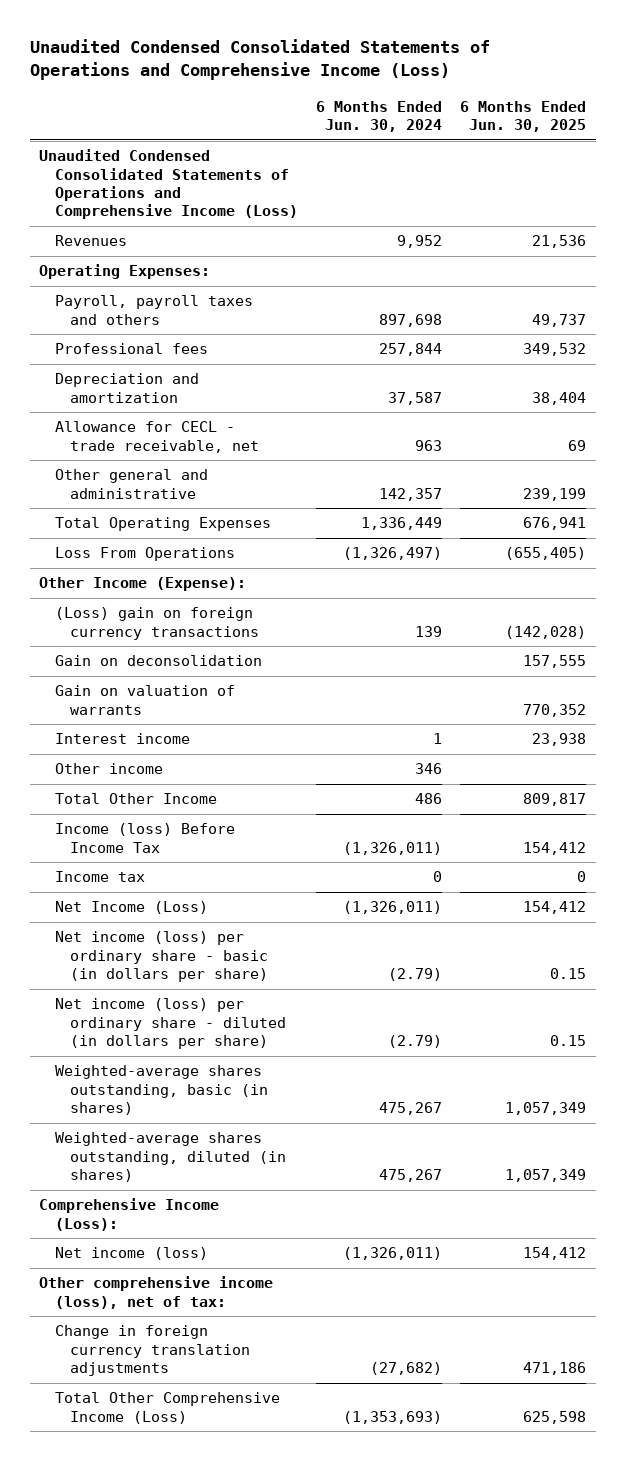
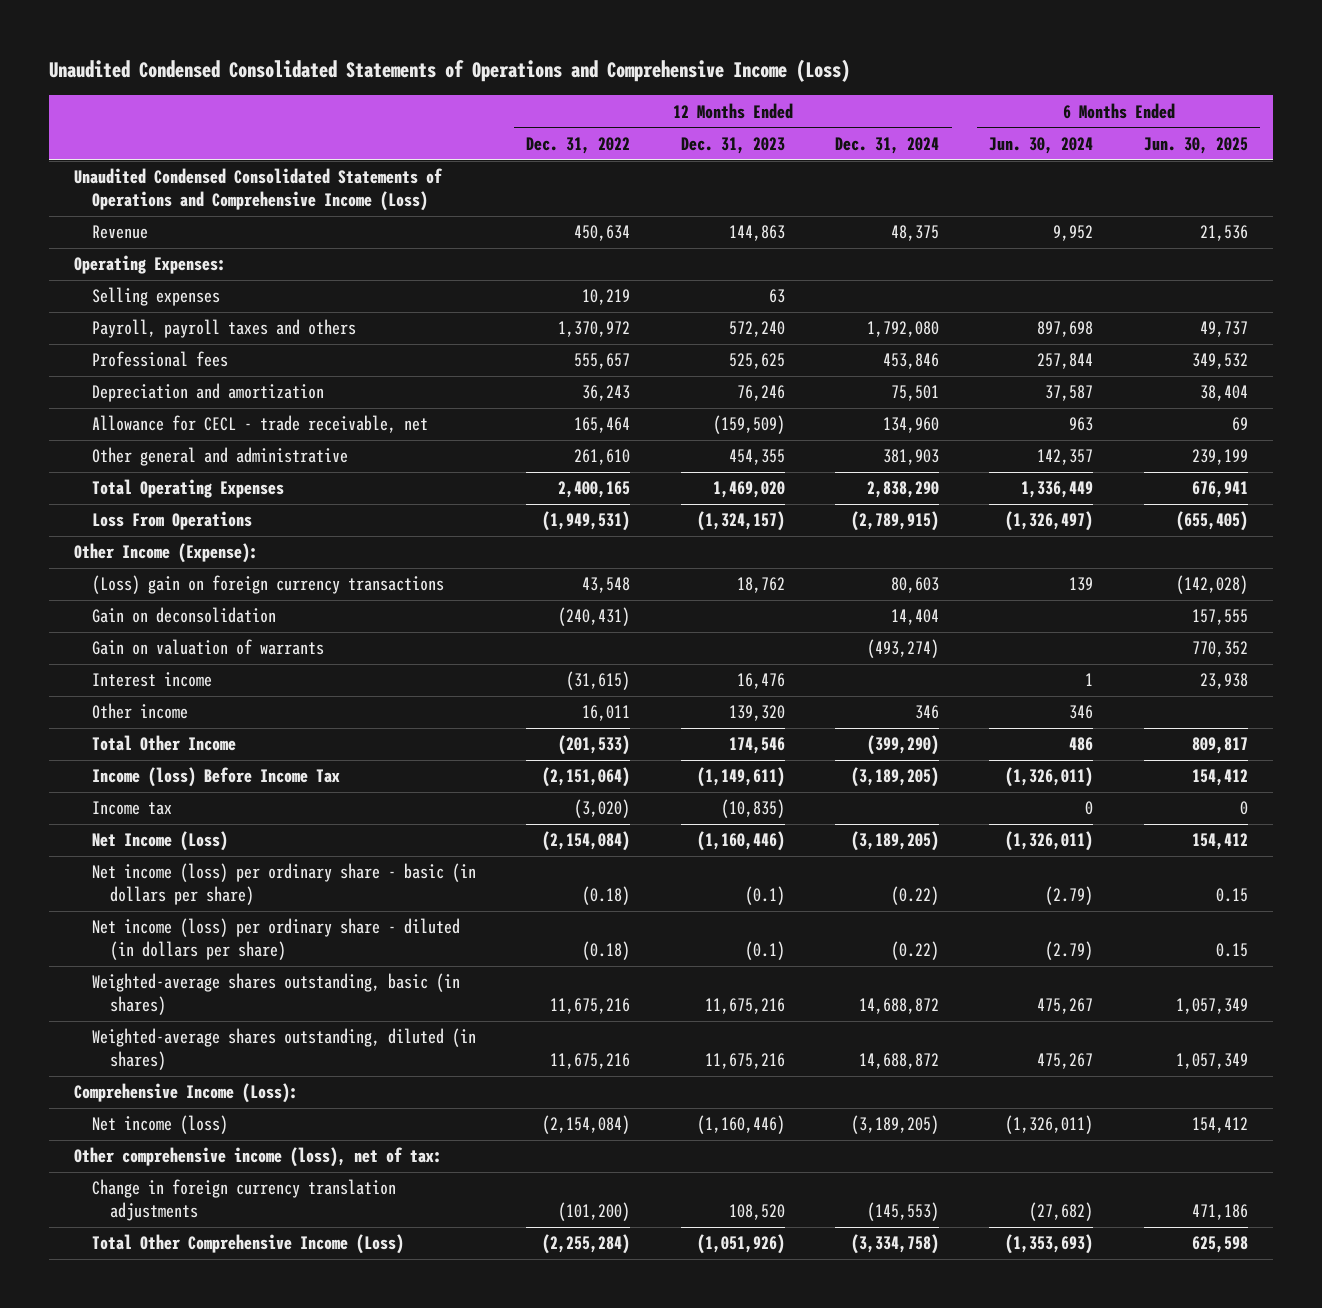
- | 6 Months Ended Jun. 30, 2024 | 6 Months Ended Jun. 30, 2025
+ | 12 Months Ended Dec. 31, 2022 | 12 Months Ended Dec. 31, 2023 | 12 Months Ended Dec. 31, 2024 | 6 Months Ended Jun. 30, 2024 | 6 Months Ended Jun. 30, 2025
- Revenues | 9,952 | 21,536
+ Revenue | 450,634 | 144,863 | 48,375 | 9,952 | 21,536
+ Selling expenses | 10,219 | 63 | | |

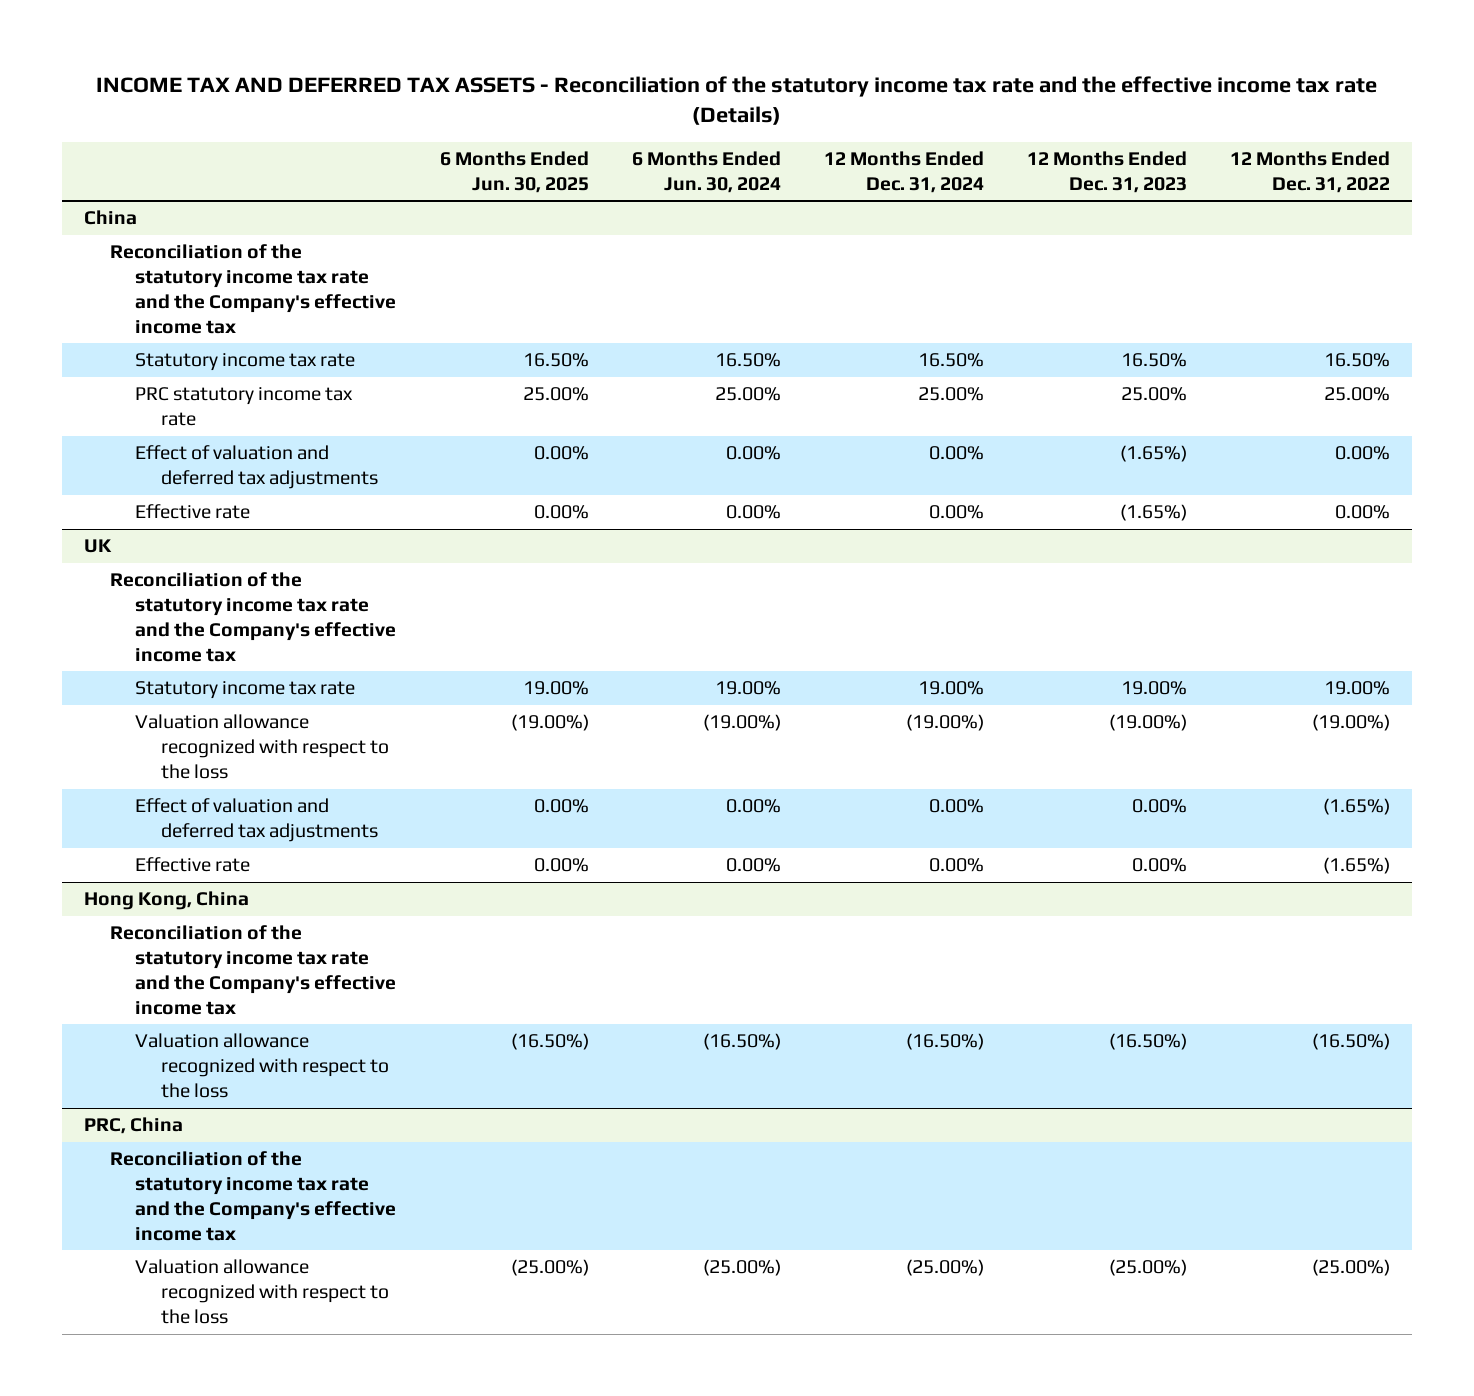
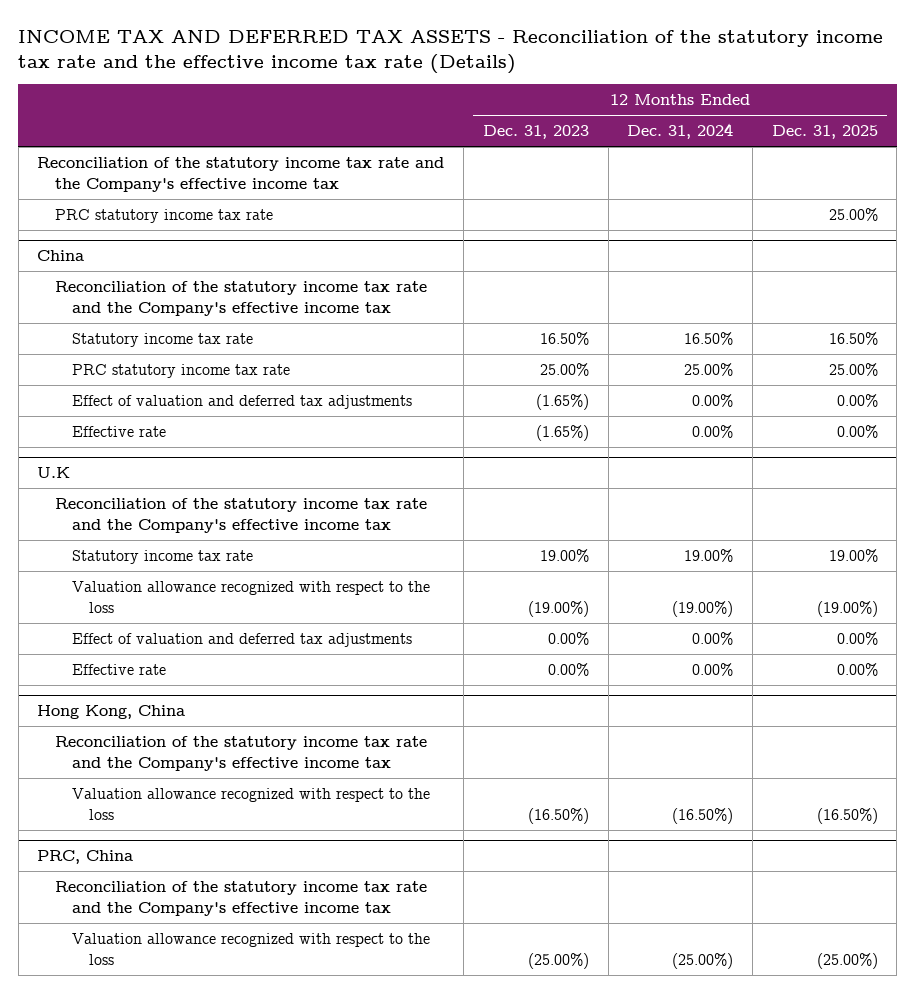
- | 6 Months Ended Jun. 30, 2025 | 6 Months Ended Jun. 30, 2024 | 12 Months Ended Dec. 31, 2024 | 12 Months Ended Dec. 31, 2023 | 12 Months Ended Dec. 31, 2022
+ | 12 Months Ended Dec. 31, 2023 | 12 Months Ended Dec. 31, 2024 | 12 Months Ended Dec. 31, 2025
+ Reconciliation of the statutory income tax rate and the Company's effective income tax
+ PRC statutory income tax rate | | | 25.00%
- UK
+ U.K

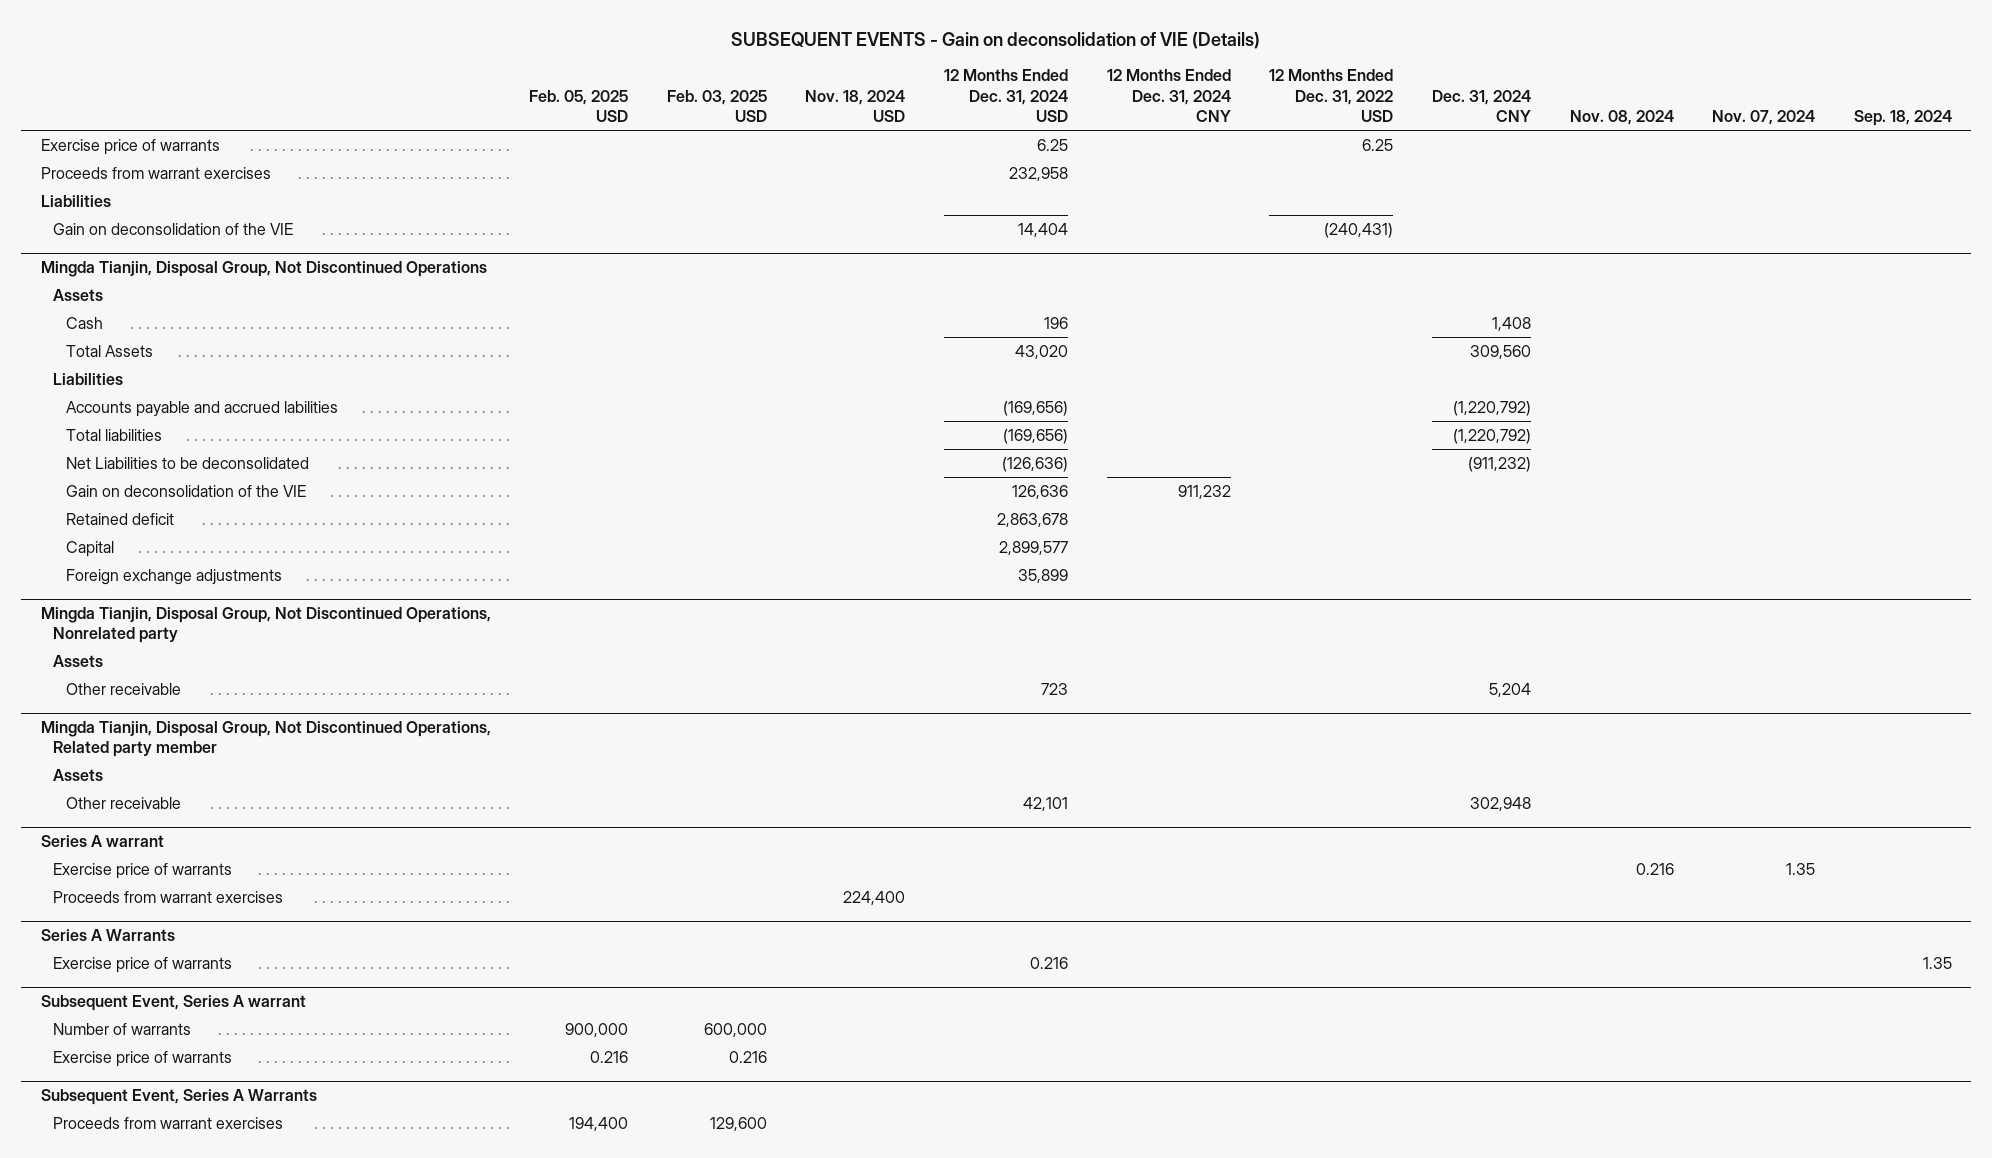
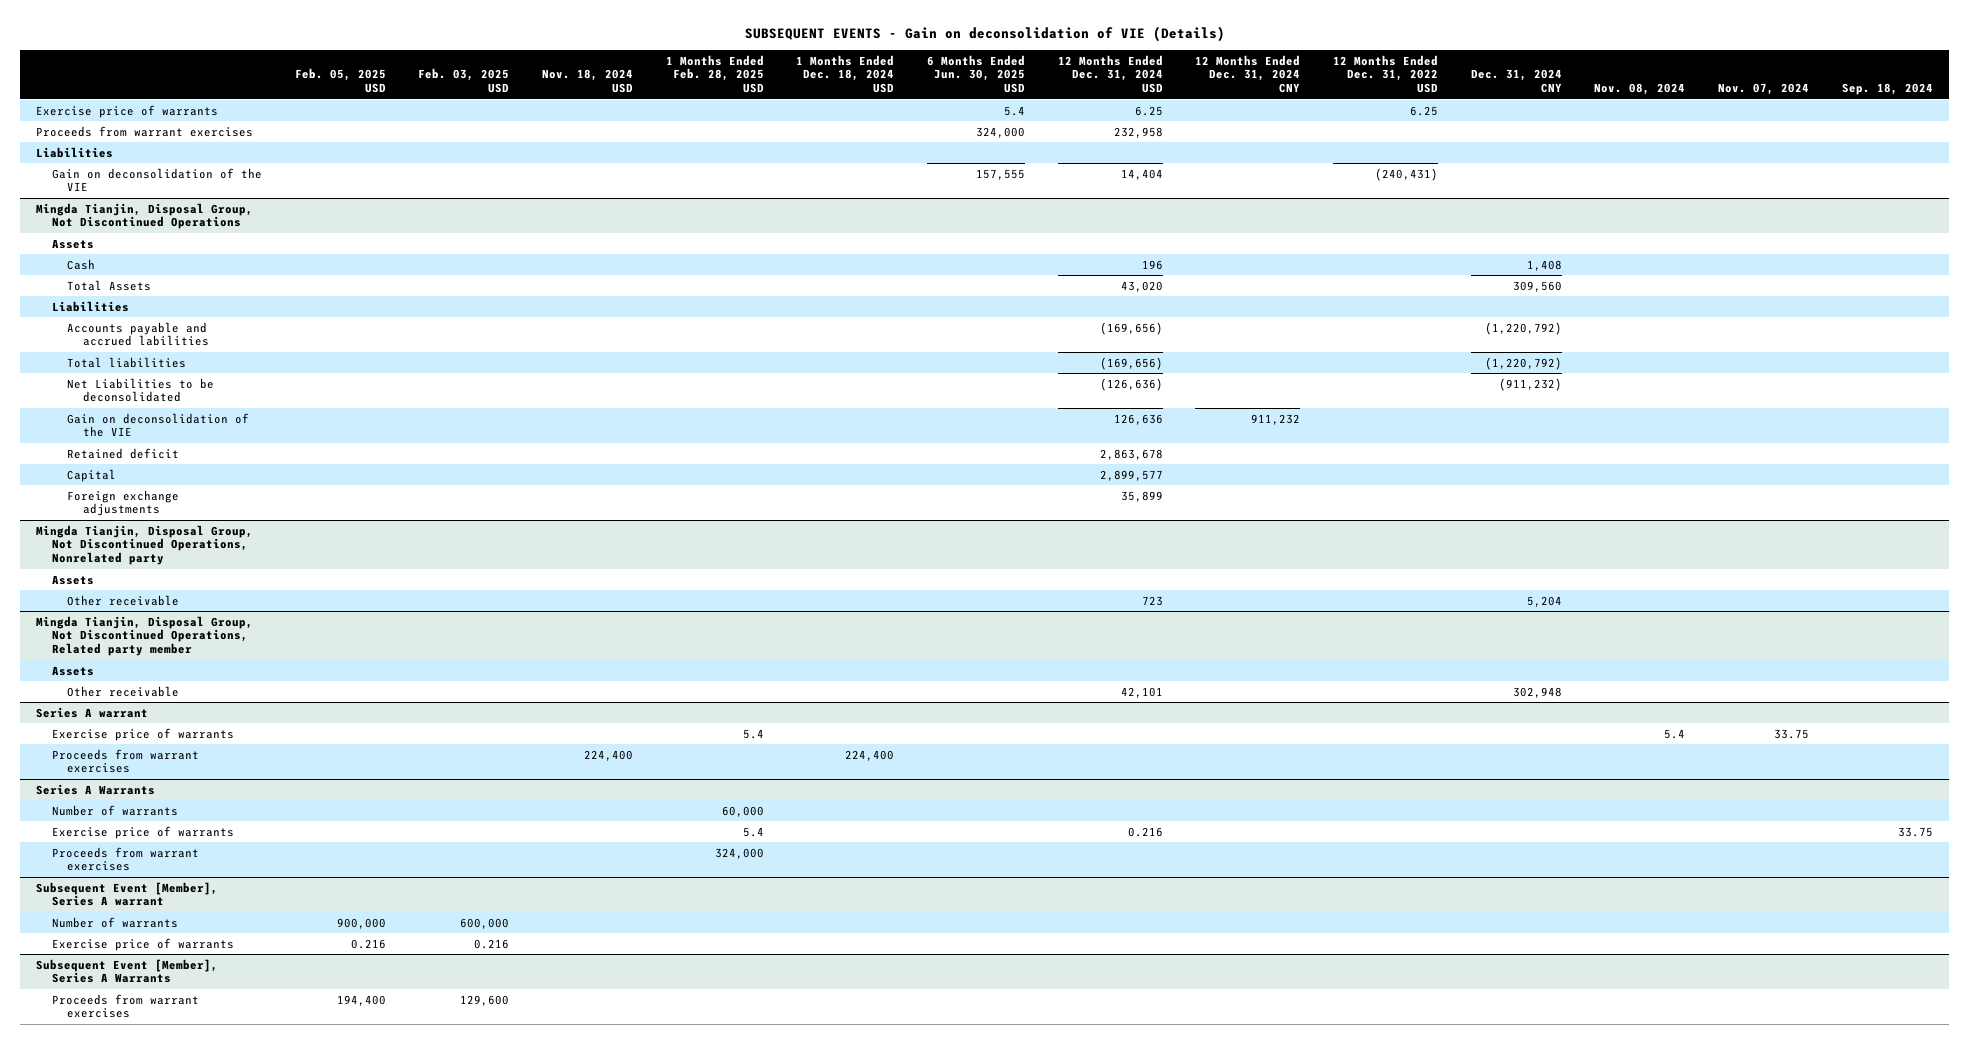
- | Feb. 05, 2025 USD | Feb. 03, 2025 USD | Nov. 18, 2024 USD | 12 Months Ended Dec. 31, 2024 USD | 12 Months Ended Dec. 31, 2024 CNY | 12 Months Ended Dec. 31, 2022 USD | Dec. 31, 2024 CNY | Nov. 08, 2024 | Nov. 07, 2024 | Sep. 18, 2024
+ | Feb. 05, 2025 USD | Feb. 03, 2025 USD | Nov. 18, 2024 USD | 1 Months Ended Feb. 28, 2025 USD | 1 Months Ended Dec. 18, 2024 USD | 6 Months Ended Jun. 30, 2025 USD | 12 Months Ended Dec. 31, 2024 USD | 12 Months Ended Dec. 31, 2024 CNY | 12 Months Ended Dec. 31, 2022 USD | Dec. 31, 2024 CNY | Nov. 08, 2024 | Nov. 07, 2024 | Sep. 18, 2024
@ Series A warrant
- Exercise price of warrants | | | | | | | | 0.216 | 1.35 |
+ Exercise price of warrants | | | | 5.4 | | | | | | | 5.4 | 33.75 |
@ Series A Warrants
- Exercise price of warrants | | | | 0.216 | | | | | | 1.35
- Subsequent Event, Series A warrant
@ Series A Warrants
+ Number of warrants | | | | 60,000 | | | | | | | | |
+ Exercise price of warrants | | | | 5.4 | | | 0.216 | | | | | | 33.75
+ Proceeds from warrant exercises | | | | 324,000 | | | | | | | | |
+ Subsequent Event [Member], Series A warrant
- Subsequent Event, Series A Warrants
+ Subsequent Event [Member], Series A Warrants

